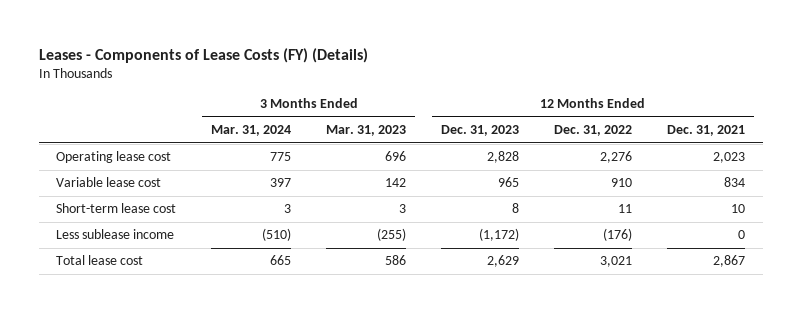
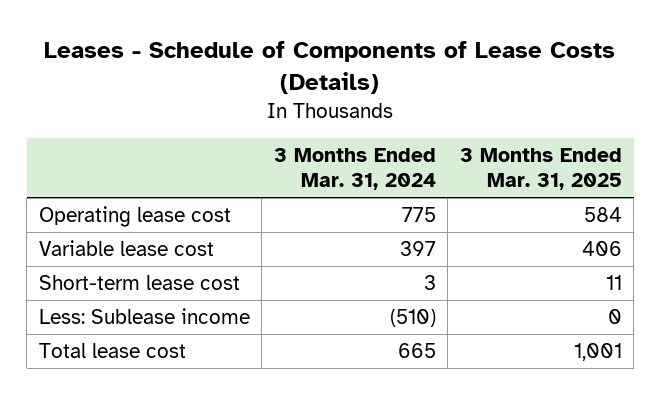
- Leases - Components of Lease Costs (FY) (Details)
+ Leases - Schedule of Components of Lease Costs (Details)
- | 3 Months Ended Mar. 31, 2024 | 3 Months Ended Mar. 31, 2023 | 12 Months Ended Dec. 31, 2023 | 12 Months Ended Dec. 31, 2022 | 12 Months Ended Dec. 31, 2021
+ | 3 Months Ended Mar. 31, 2024 | 3 Months Ended Mar. 31, 2025
- Less sublease income | (510) | (255) | (1,172) | (176) | 0
+ Less: Sublease income | (510) | 0

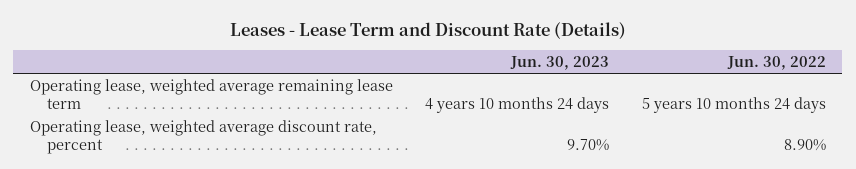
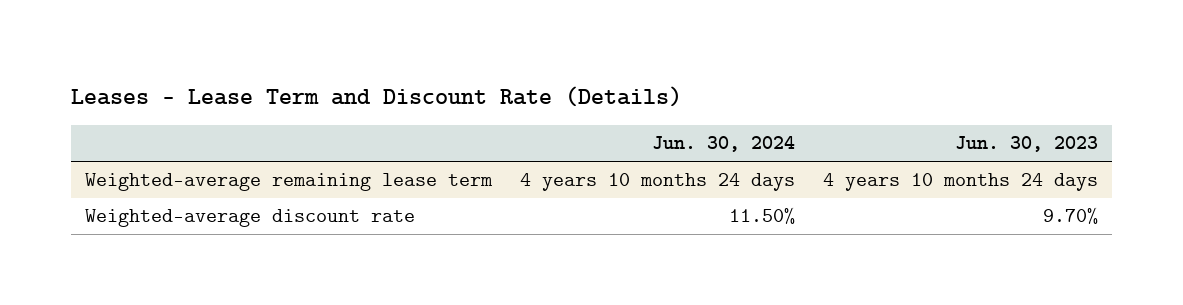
- | Jun. 30, 2023 | Jun. 30, 2022
+ | Jun. 30, 2024 | Jun. 30, 2023
- Operating lease, weighted average remaining lease term | 4 years 10 months 24 days | 5 years 10 months 24 days
- Operating lease, weighted average discount rate, percent | 9.70% | 8.90%
+ Weighted-average remaining lease term | 4 years 10 months 24 days | 4 years 10 months 24 days
+ Weighted-average discount rate | 11.50% | 9.70%

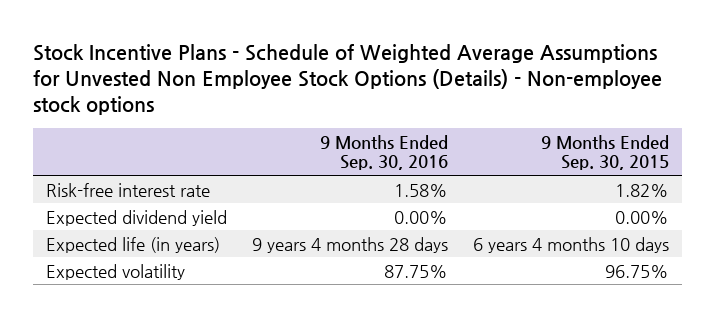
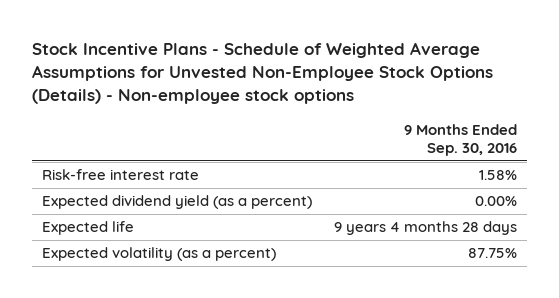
- Stock Incentive Plans - Schedule of Weighted Average Assumptions for Unvested Non Employee Stock Options (Details) - Non-employee stock options
+ Stock Incentive Plans - Schedule of Weighted Average Assumptions for Unvested Non-Employee Stock Options (Details) - Non-employee stock options
- | 9 Months Ended Sep. 30, 2016 | 9 Months Ended Sep. 30, 2015
+ | 9 Months Ended Sep. 30, 2016
- Expected dividend yield | 0.00% | 0.00%
- Expected life (in years) | 9 years 4 months 28 days | 6 years 4 months 10 days
- Expected volatility | 87.75% | 96.75%
+ Expected dividend yield (as a percent) | 0.00%
+ Expected life | 9 years 4 months 28 days
+ Expected volatility (as a percent) | 87.75%

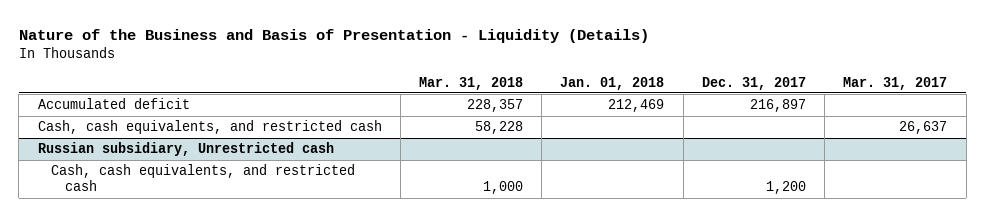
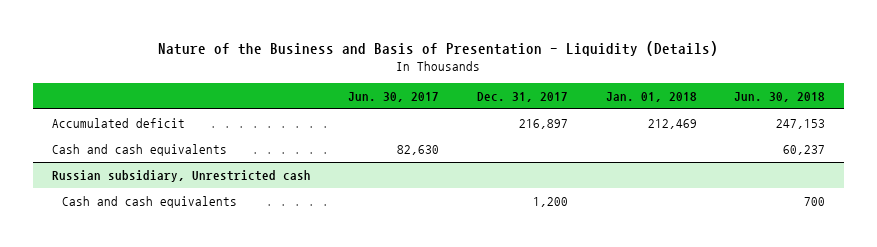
- | Mar. 31, 2018 | Jan. 01, 2018 | Dec. 31, 2017 | Mar. 31, 2017
+ | Jun. 30, 2017 | Dec. 31, 2017 | Jan. 01, 2018 | Jun. 30, 2018
- Cash, cash equivalents, and restricted cash | 58,228 | | | 26,637
+ Cash and cash equivalents | 82,630 | | | 60,237
@ Russian subsidiary, Unrestricted cash
- Cash, cash equivalents, and restricted cash | 1,000 | | 1,200 |
+ Cash and cash equivalents | | 1,200 | | 700

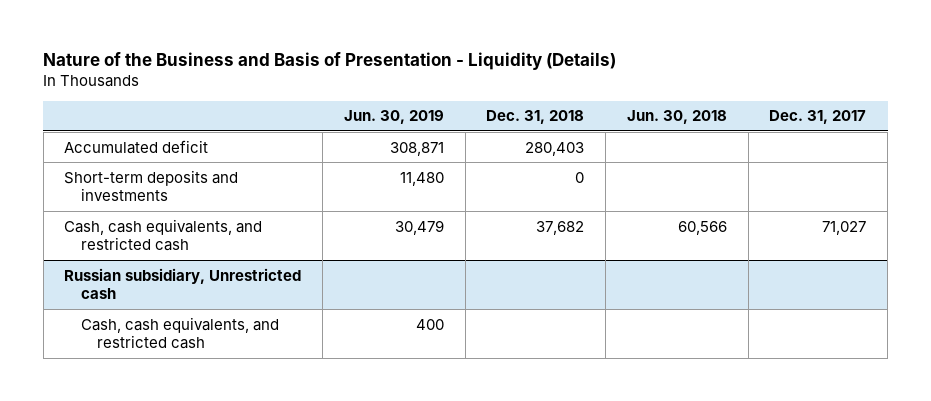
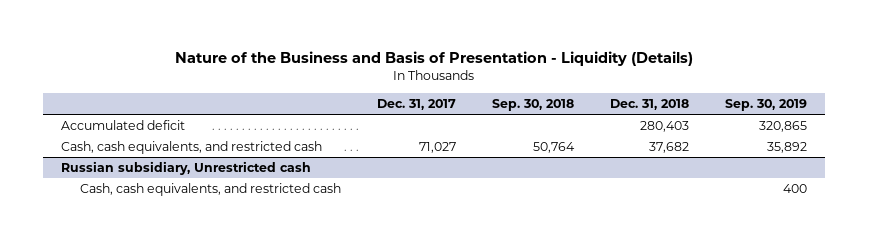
- | Jun. 30, 2019 | Dec. 31, 2018 | Jun. 30, 2018 | Dec. 31, 2017
+ | Dec. 31, 2017 | Sep. 30, 2018 | Dec. 31, 2018 | Sep. 30, 2019
- Short-term deposits and investments | 11,480 | 0 | |

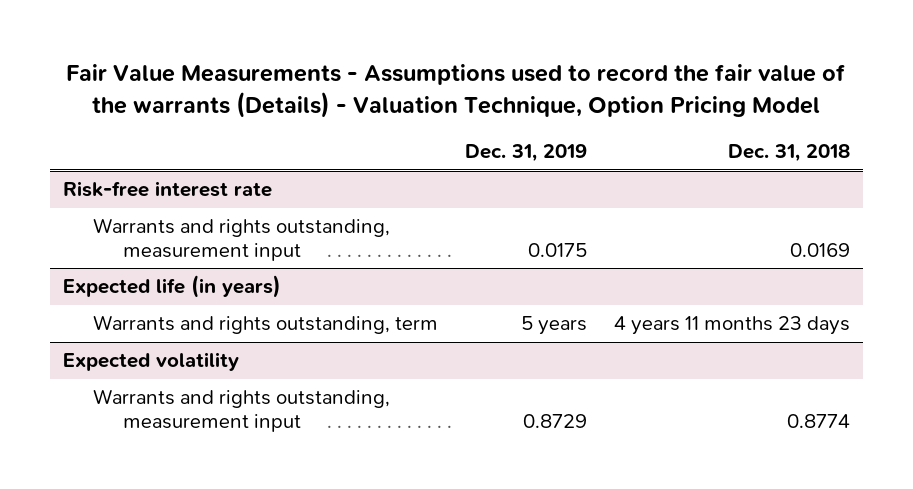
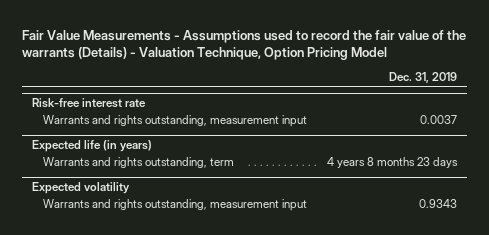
- | Dec. 31, 2019 | Dec. 31, 2018
+ | Dec. 31, 2019
@ Risk-free interest rate
- Warrants and rights outstanding, measurement input | 0.0175 | 0.0169
+ Warrants and rights outstanding, measurement input | 0.0037
@ Expected life (in years)
- Warrants and rights outstanding, term | 5 years | 4 years 11 months 23 days
+ Warrants and rights outstanding, term | 4 years 8 months 23 days
@ Expected volatility
- Warrants and rights outstanding, measurement input | 0.8729 | 0.8774
+ Warrants and rights outstanding, measurement input | 0.9343

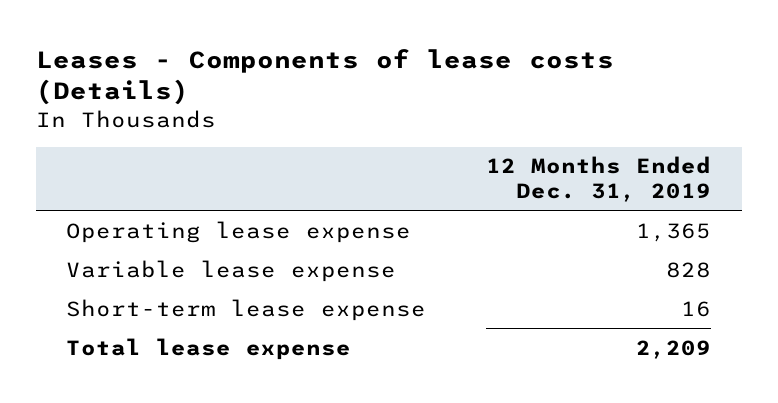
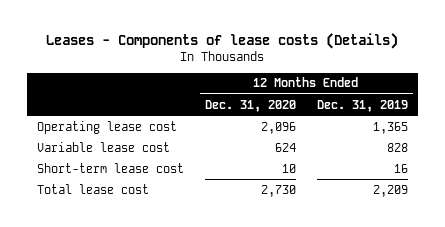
- | 12 Months Ended Dec. 31, 2019
+ | 12 Months Ended Dec. 31, 2020 | 12 Months Ended Dec. 31, 2019
- Operating lease expense | 1,365
- Variable lease expense | 828
- Short-term lease expense | 16
- Total lease expense | 2,209
+ Operating lease cost | 2,096 | 1,365
+ Variable lease cost | 624 | 828
+ Short-term lease cost | 10 | 16
+ Total lease cost | 2,730 | 2,209

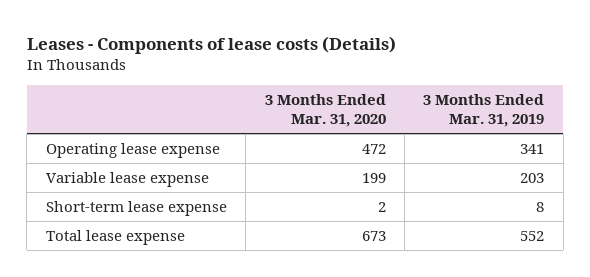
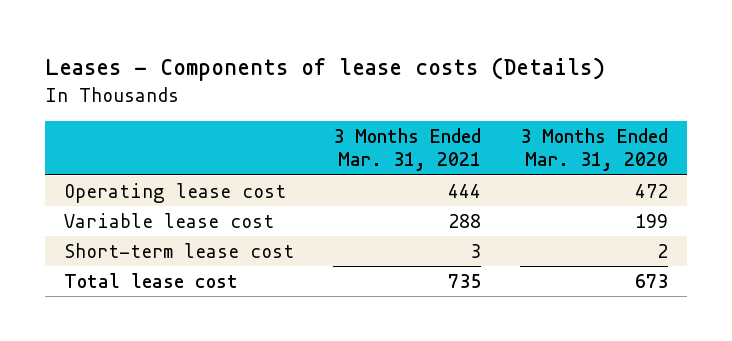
- | 3 Months Ended Mar. 31, 2020 | 3 Months Ended Mar. 31, 2019
+ | 3 Months Ended Mar. 31, 2021 | 3 Months Ended Mar. 31, 2020
- Operating lease expense | 472 | 341
- Variable lease expense | 199 | 203
- Short-term lease expense | 2 | 8
- Total lease expense | 673 | 552
+ Operating lease cost | 444 | 472
+ Variable lease cost | 288 | 199
+ Short-term lease cost | 3 | 2
+ Total lease cost | 735 | 673

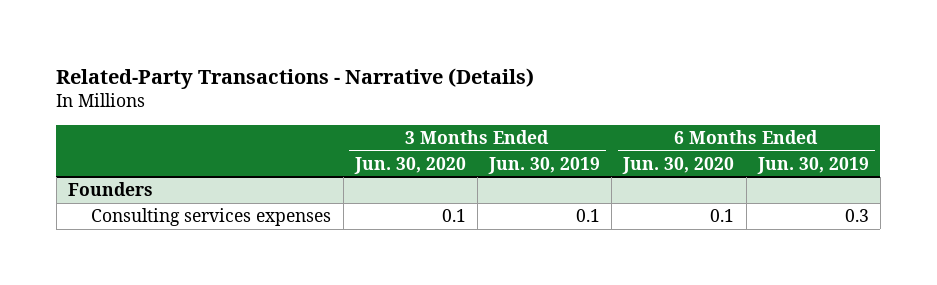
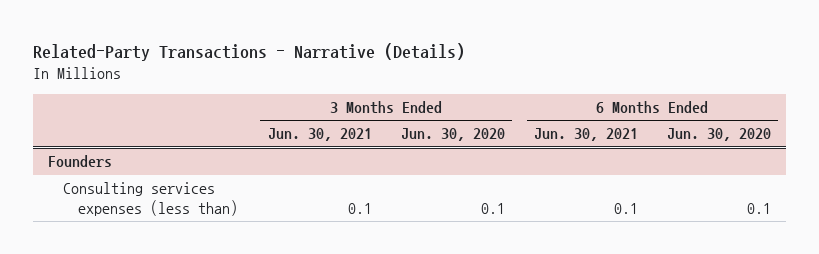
- | 3 Months Ended Jun. 30, 2020 | 3 Months Ended Jun. 30, 2019 | 6 Months Ended Jun. 30, 2020 | 6 Months Ended Jun. 30, 2019
+ | 3 Months Ended Jun. 30, 2021 | 3 Months Ended Jun. 30, 2020 | 6 Months Ended Jun. 30, 2021 | 6 Months Ended Jun. 30, 2020
@ Founders
- Consulting services expenses | 0.1 | 0.1 | 0.1 | 0.3
+ Consulting services expenses (less than) | 0.1 | 0.1 | 0.1 | 0.1

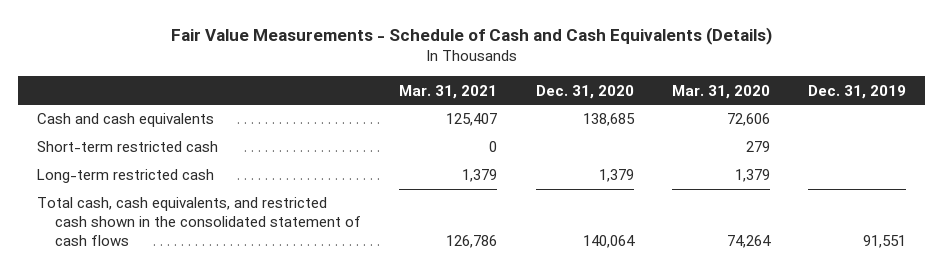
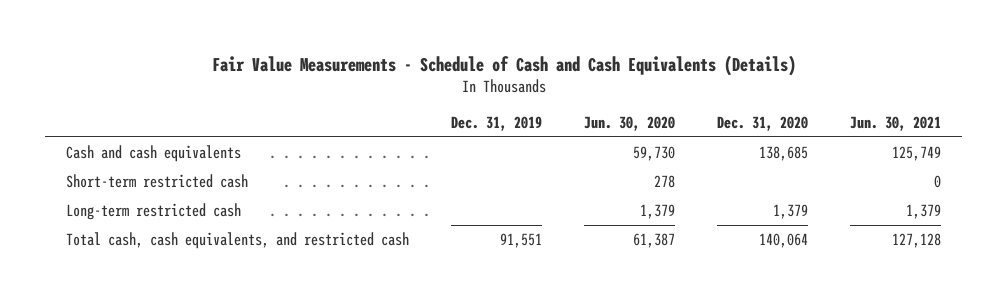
- | Mar. 31, 2021 | Dec. 31, 2020 | Mar. 31, 2020 | Dec. 31, 2019
+ | Dec. 31, 2019 | Jun. 30, 2020 | Dec. 31, 2020 | Jun. 30, 2021
- Total cash, cash equivalents, and restricted cash shown in the consolidated statement of cash flows | 126,786 | 140,064 | 74,264 | 91,551
+ Total cash, cash equivalents, and restricted cash | 91,551 | 61,387 | 140,064 | 127,128

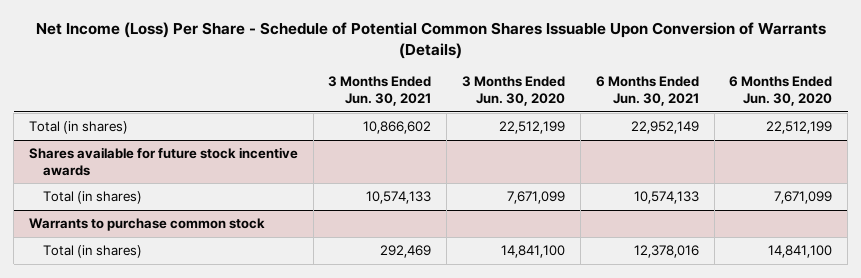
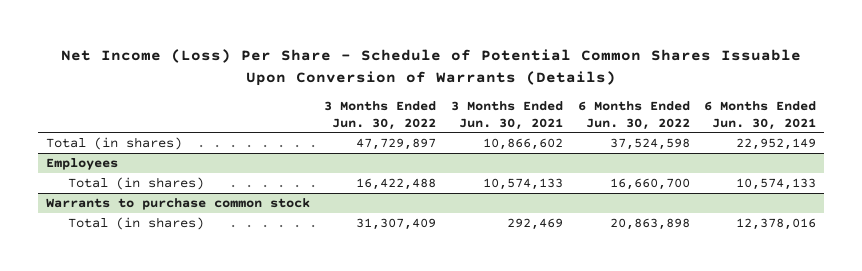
- | 3 Months Ended Jun. 30, 2021 | 3 Months Ended Jun. 30, 2020 | 6 Months Ended Jun. 30, 2021 | 6 Months Ended Jun. 30, 2020
+ | 3 Months Ended Jun. 30, 2022 | 3 Months Ended Jun. 30, 2021 | 6 Months Ended Jun. 30, 2022 | 6 Months Ended Jun. 30, 2021
- Shares available for future stock incentive awards
+ Employees

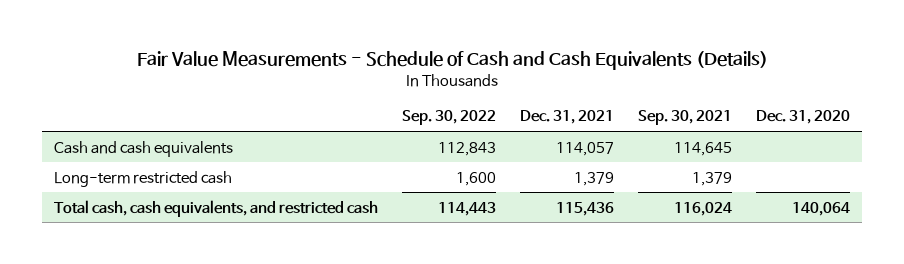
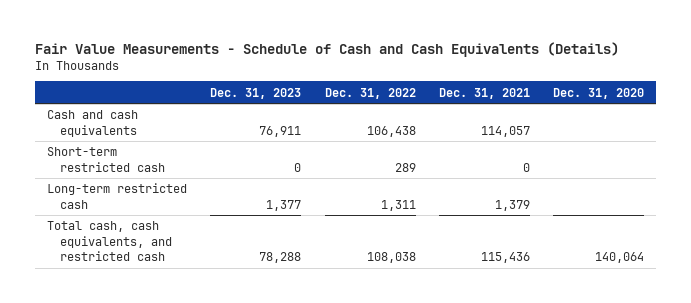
- | Sep. 30, 2022 | Dec. 31, 2021 | Sep. 30, 2021 | Dec. 31, 2020
+ | Dec. 31, 2023 | Dec. 31, 2022 | Dec. 31, 2021 | Dec. 31, 2020
+ Short-term restricted cash | 0 | 289 | 0 |

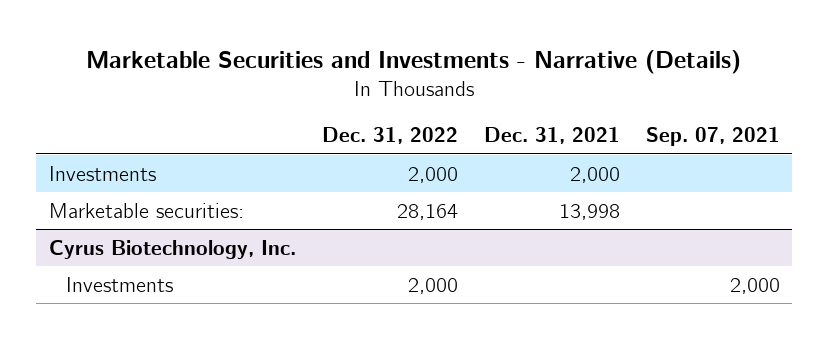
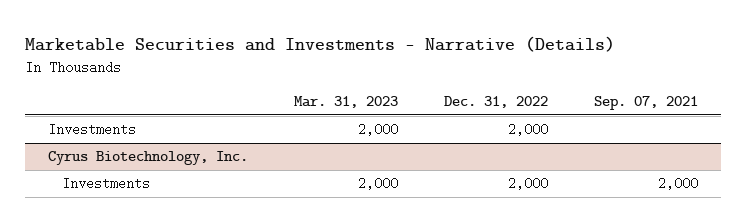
- | Dec. 31, 2022 | Dec. 31, 2021 | Sep. 07, 2021
+ | Mar. 31, 2023 | Dec. 31, 2022 | Sep. 07, 2021
- Marketable securities: | 28,164 | 13,998 |

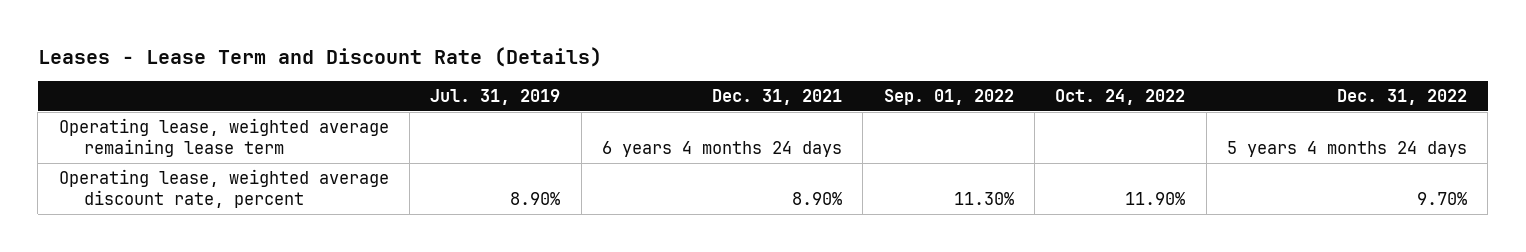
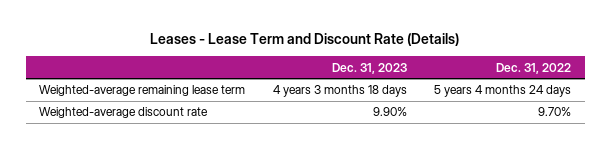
- | Jul. 31, 2019 | Dec. 31, 2021 | Sep. 01, 2022 | Oct. 24, 2022 | Dec. 31, 2022
+ | Dec. 31, 2023 | Dec. 31, 2022
- Operating lease, weighted average remaining lease term | | 6 years 4 months 24 days | | | 5 years 4 months 24 days
- Operating lease, weighted average discount rate, percent | 8.90% | 8.90% | 11.30% | 11.90% | 9.70%
+ Weighted-average remaining lease term | 4 years 3 months 18 days | 5 years 4 months 24 days
+ Weighted-average discount rate | 9.90% | 9.70%

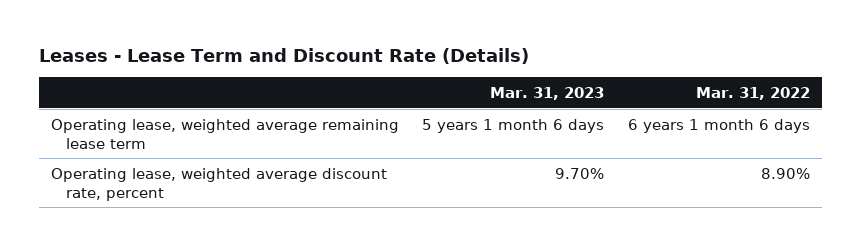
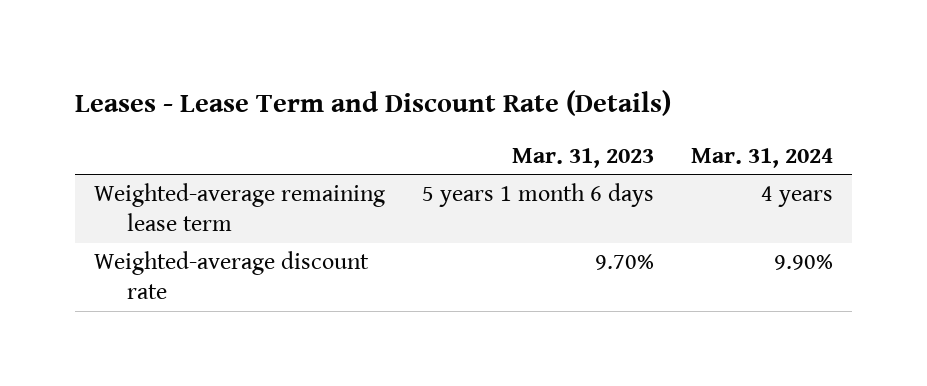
- | Mar. 31, 2023 | Mar. 31, 2022
+ | Mar. 31, 2023 | Mar. 31, 2024
- Operating lease, weighted average remaining lease term | 5 years 1 month 6 days | 6 years 1 month 6 days
- Operating lease, weighted average discount rate, percent | 9.70% | 8.90%
+ Weighted-average remaining lease term | 5 years 1 month 6 days | 4 years
+ Weighted-average discount rate | 9.70% | 9.90%

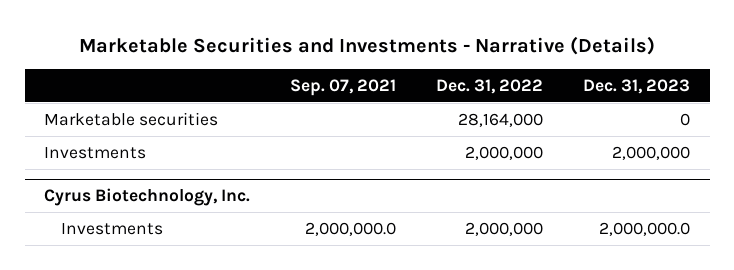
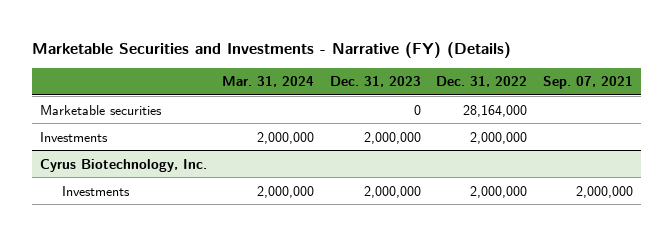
- Marketable Securities and Investments - Narrative (Details)
+ Marketable Securities and Investments - Narrative (FY) (Details)
- | Sep. 07, 2021 | Dec. 31, 2022 | Dec. 31, 2023
+ | Mar. 31, 2024 | Dec. 31, 2023 | Dec. 31, 2022 | Sep. 07, 2021
@ Cyrus Biotechnology, Inc.
- Investments | 2,000,000.0 | 2,000,000 | 2,000,000.0
+ Investments | 2,000,000 | 2,000,000 | 2,000,000 | 2,000,000

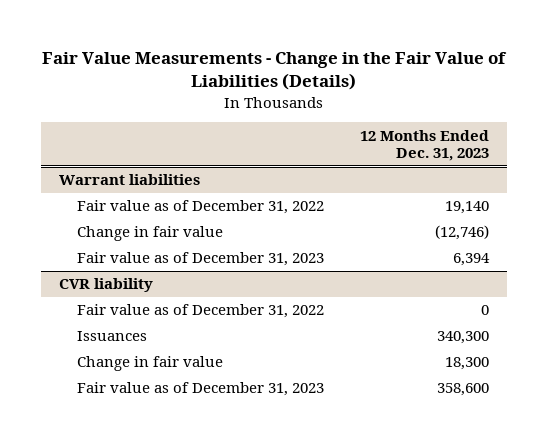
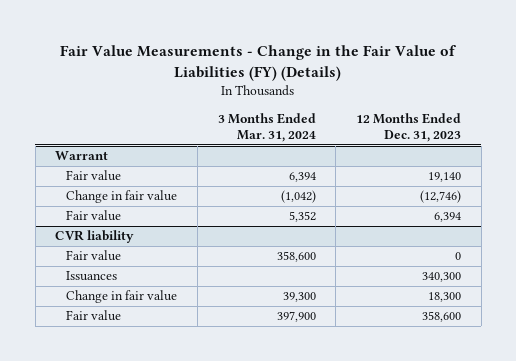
- Fair Value Measurements - Change in the Fair Value of Liabilities (Details)
+ Fair Value Measurements - Change in the Fair Value of Liabilities (FY) (Details)
- | 12 Months Ended Dec. 31, 2023
+ | 3 Months Ended Mar. 31, 2024 | 12 Months Ended Dec. 31, 2023
- Warrant liabilities
- Fair value as of December 31, 2022 | 19,140
+ Warrant
+ Fair value | 6,394 | 19,140
- Fair value as of December 31, 2023 | 6,394
+ Fair value | 5,352 | 6,394
@ CVR liability
- Fair value as of December 31, 2022 | 0
+ Fair value | 358,600 | 0
- Fair value as of December 31, 2023 | 358,600
+ Fair value | 397,900 | 358,600

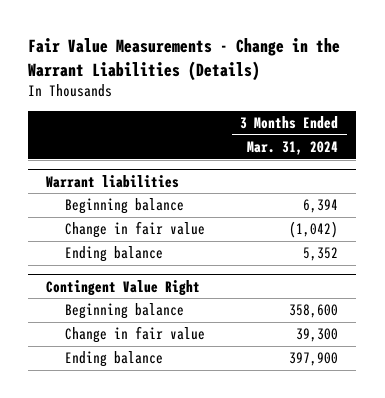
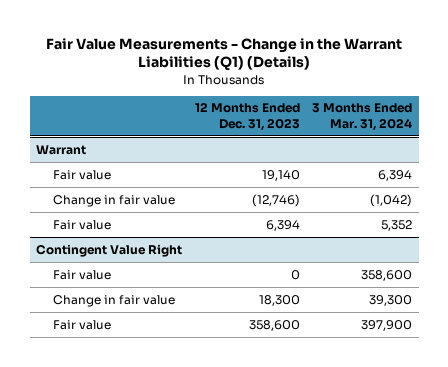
- Fair Value Measurements - Change in the Warrant Liabilities (Details)
+ Fair Value Measurements - Change in the Warrant Liabilities (Q1) (Details)
- | 3 Months Ended Mar. 31, 2024
+ | 12 Months Ended Dec. 31, 2023 | 3 Months Ended Mar. 31, 2024
- Warrant liabilities
- Beginning balance | 6,394
+ Warrant
+ Fair value | 19,140 | 6,394
- Ending balance | 5,352
+ Fair value | 6,394 | 5,352
@ Contingent Value Right
- Beginning balance | 358,600
+ Fair value | 0 | 358,600
- Ending balance | 397,900
+ Fair value | 358,600 | 397,900

